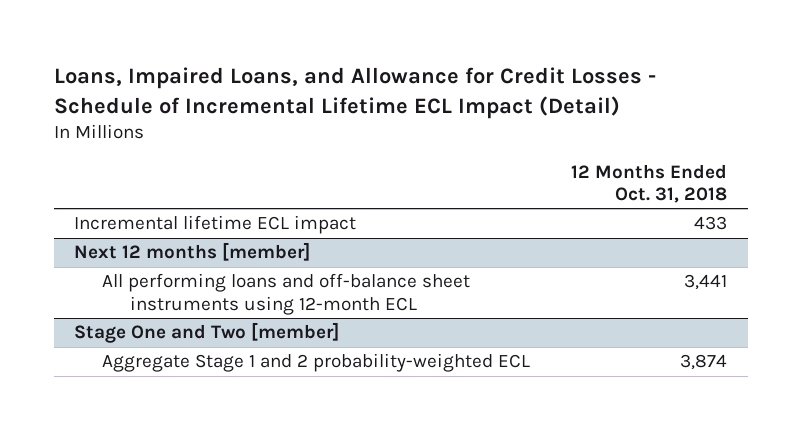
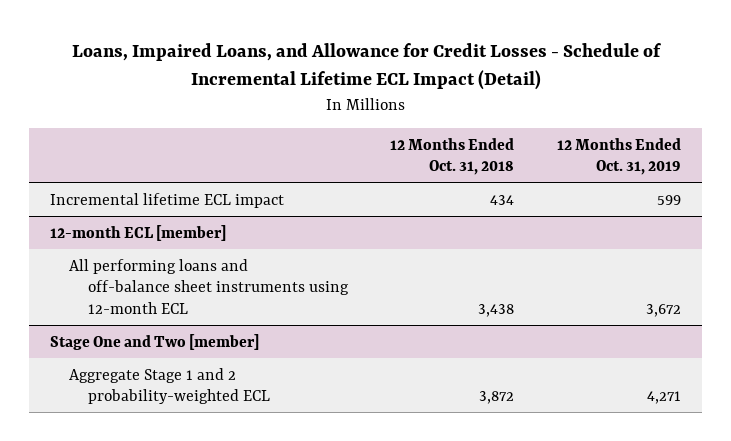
- | 12 Months Ended Oct. 31, 2018
+ | 12 Months Ended Oct. 31, 2018 | 12 Months Ended Oct. 31, 2019
- Incremental lifetime ECL impact | 433
- Next 12 months [member]
- All performing loans and off-balance sheet instruments using 12-month ECL | 3,441
+ Incremental lifetime ECL impact | 434 | 599
+ 12-month ECL [member]
+ All performing loans and off-balance sheet instruments using 12-month ECL | 3,438 | 3,672
@ Stage One and Two [member]
- Aggregate Stage 1 and 2 probability-weighted ECL | 3,874
+ Aggregate Stage 1 and 2 probability-weighted ECL | 3,872 | 4,271

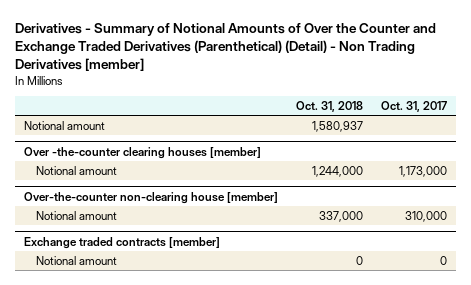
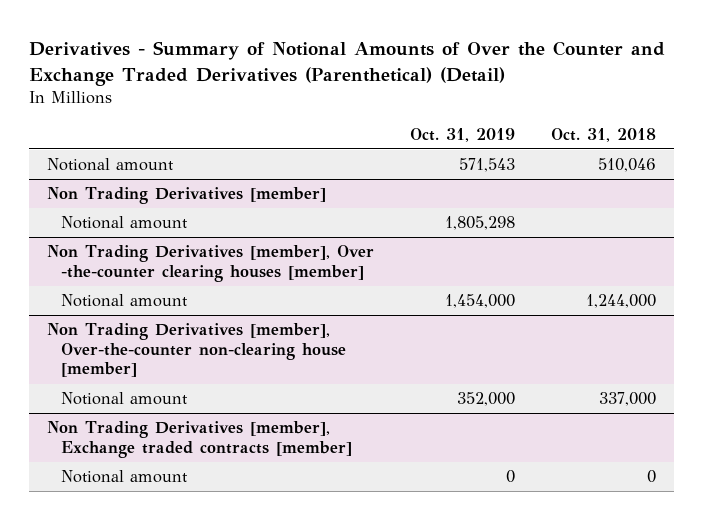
- Derivatives - Summary of Notional Amounts of Over the Counter and Exchange Traded Derivatives (Parenthetical) (Detail) - Non Trading Derivatives [member]
+ Derivatives - Summary of Notional Amounts of Over the Counter and Exchange Traded Derivatives (Parenthetical) (Detail)
- | Oct. 31, 2018 | Oct. 31, 2017
+ | Oct. 31, 2019 | Oct. 31, 2018
- Notional amount | 1,580,937 |
- Over -the-counter clearing houses [member]
+ Notional amount | 571,543 | 510,046
+ Non Trading Derivatives [member]
+ Notional amount | 1,805,298 |
+ Non Trading Derivatives [member], Over -the-counter clearing houses [member]
- Over-the-counter non-clearing house [member]
+ Non Trading Derivatives [member], Over-the-counter non-clearing house [member]
- Exchange traded contracts [member]
+ Non Trading Derivatives [member], Exchange traded contracts [member]

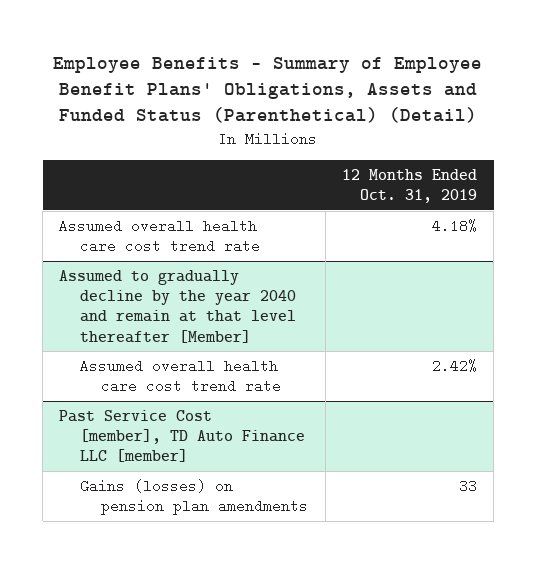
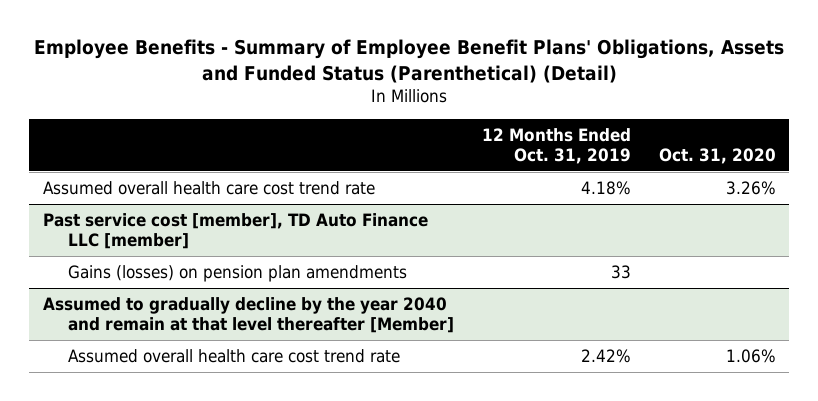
- | 12 Months Ended Oct. 31, 2019
+ | 12 Months Ended Oct. 31, 2019 | Oct. 31, 2020
+ Past service cost [member], TD Auto Finance LLC [member]
+ Gains (losses) on pension plan amendments | 33 |
- Past Service Cost [member], TD Auto Finance LLC [member]
- Gains (losses) on pension plan amendments | 33

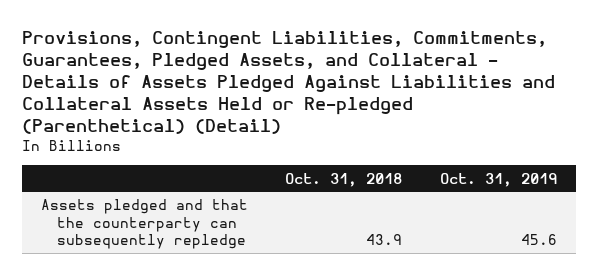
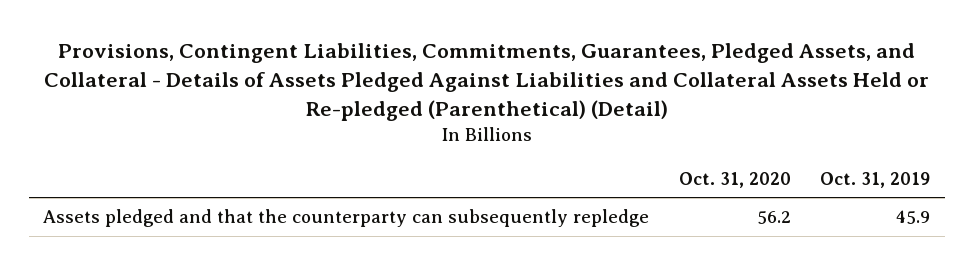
- | Oct. 31, 2018 | Oct. 31, 2019
+ | Oct. 31, 2020 | Oct. 31, 2019
- Assets pledged and that the counterparty can subsequently repledge | 43.9 | 45.6
+ Assets pledged and that the counterparty can subsequently repledge | 56.2 | 45.9

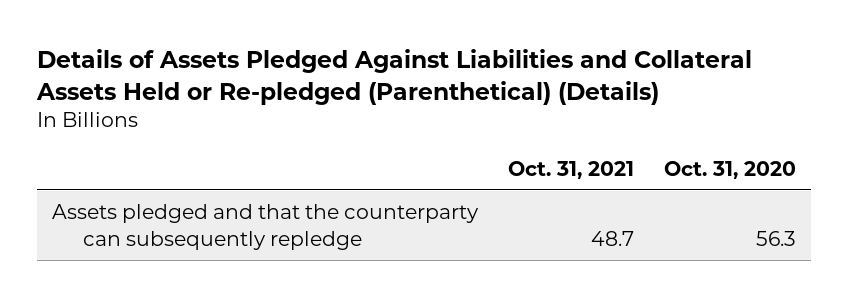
- Provisions, Contingent Liabilities, Commitments, Guarantees, Pledged Assets, and Collateral - Details of Assets Pledged Against Liabilities and Collateral Assets Held or Re-pledged (Parenthetical) (Detail)
+ Details of Assets Pledged Against Liabilities and Collateral Assets Held or Re-pledged (Parenthetical) (Details)
- | Oct. 31, 2020 | Oct. 31, 2019
+ | Oct. 31, 2021 | Oct. 31, 2020
- Assets pledged and that the counterparty can subsequently repledge | 56.2 | 45.9
+ Assets pledged and that the counterparty can subsequently repledge | 48.7 | 56.3

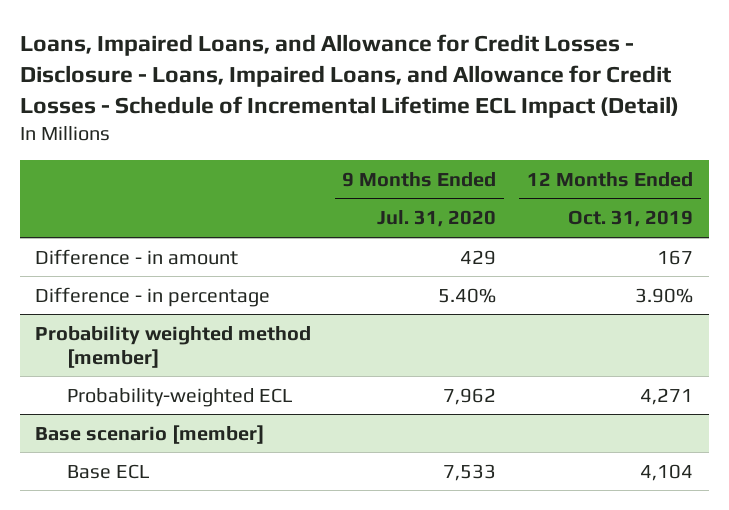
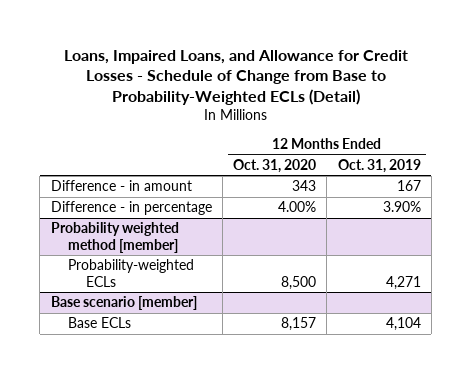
- Loans, Impaired Loans, and Allowance for Credit Losses - Disclosure - Loans, Impaired Loans, and Allowance for Credit Losses - Schedule of Incremental Lifetime ECL Impact (Detail)
+ Loans, Impaired Loans, and Allowance for Credit Losses - Schedule of Change from Base to Probability-Weighted ECLs (Detail)
- | 9 Months Ended Jul. 31, 2020 | 12 Months Ended Oct. 31, 2019
+ | 12 Months Ended Oct. 31, 2020 | 12 Months Ended Oct. 31, 2019
@ Probability weighted method [member]
- Probability-weighted ECL | 7,962 | 4,271
+ Probability-weighted ECLs | 8,500 | 4,271
@ Base scenario [member]
- Base ECL | 7,533 | 4,104
+ Base ECLs | 8,157 | 4,104

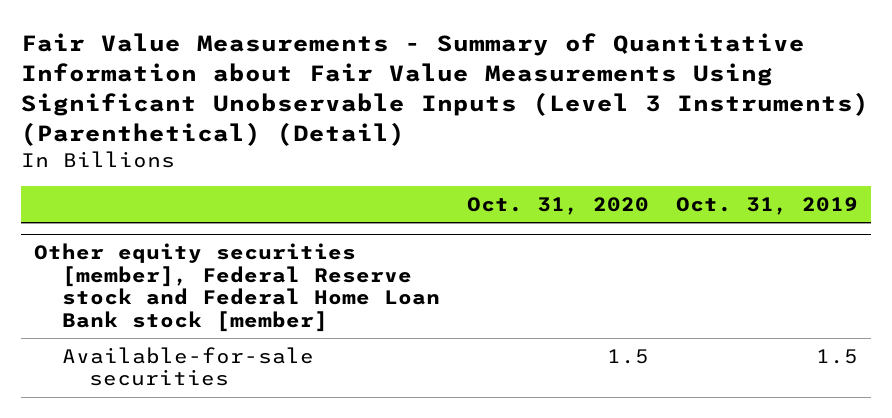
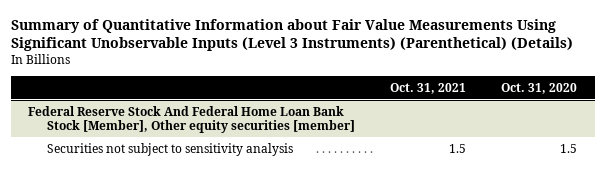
- Fair Value Measurements - Summary of Quantitative Information about Fair Value Measurements Using Significant Unobservable Inputs (Level 3 Instruments) (Parenthetical) (Detail)
+ Summary of Quantitative Information about Fair Value Measurements Using Significant Unobservable Inputs (Level 3 Instruments) (Parenthetical) (Details)
- | Oct. 31, 2020 | Oct. 31, 2019
+ | Oct. 31, 2021 | Oct. 31, 2020
- Other equity securities [member], Federal Reserve stock and Federal Home Loan Bank stock [member]
- Available-for-sale securities | 1.5 | 1.5
+ Federal Reserve Stock And Federal Home Loan Bank Stock [Member], Other equity securities [member]
+ Securities not subject to sensitivity analysis | 1.5 | 1.5

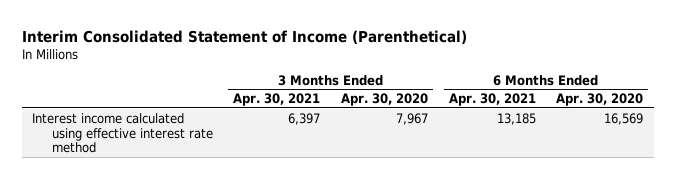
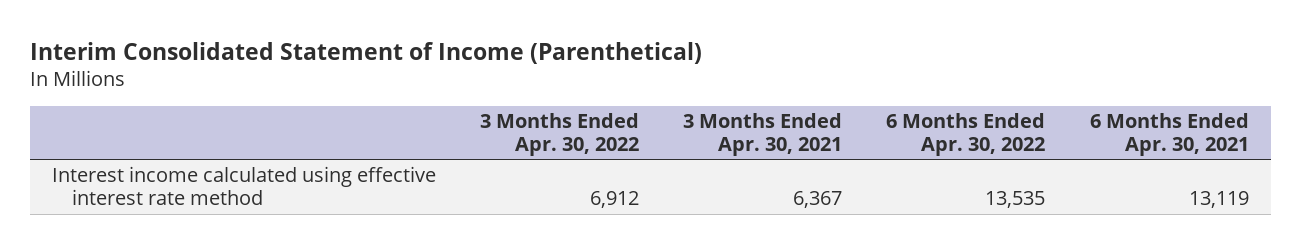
- | 3 Months Ended Apr. 30, 2021 | 3 Months Ended Apr. 30, 2020 | 6 Months Ended Apr. 30, 2021 | 6 Months Ended Apr. 30, 2020
+ | 3 Months Ended Apr. 30, 2022 | 3 Months Ended Apr. 30, 2021 | 6 Months Ended Apr. 30, 2022 | 6 Months Ended Apr. 30, 2021
- Interest income calculated using effective interest rate method | 6,397 | 7,967 | 13,185 | 16,569
+ Interest income calculated using effective interest rate method | 6,912 | 6,367 | 13,535 | 13,119

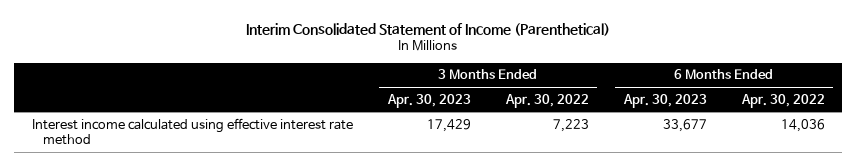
- | 3 Months Ended Apr. 30, 2022 | 3 Months Ended Apr. 30, 2021 | 6 Months Ended Apr. 30, 2022 | 6 Months Ended Apr. 30, 2021
+ | 3 Months Ended Apr. 30, 2023 | 3 Months Ended Apr. 30, 2022 | 6 Months Ended Apr. 30, 2023 | 6 Months Ended Apr. 30, 2022
- Interest income calculated using effective interest rate method | 6,912 | 6,367 | 13,535 | 13,119
+ Interest income calculated using effective interest rate method | 17,429 | 7,223 | 33,677 | 14,036

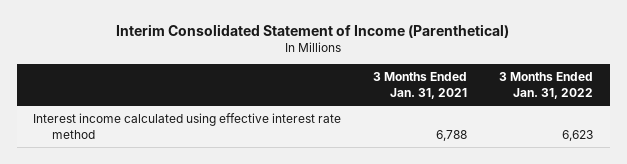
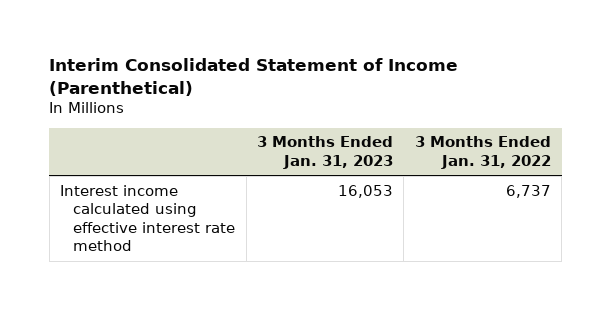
- | 3 Months Ended Jan. 31, 2021 | 3 Months Ended Jan. 31, 2022
+ | 3 Months Ended Jan. 31, 2023 | 3 Months Ended Jan. 31, 2022
- Interest income calculated using effective interest rate method | 6,788 | 6,623
+ Interest income calculated using effective interest rate method | 16,053 | 6,737

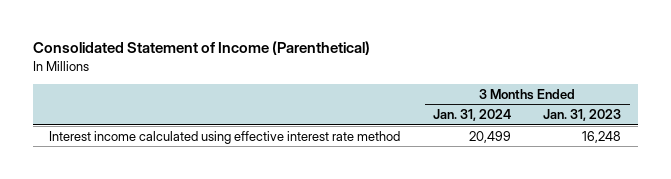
- Interim Consolidated Statement of Income (Parenthetical)
+ Consolidated Statement of Income (Parenthetical)
- | 3 Months Ended Jan. 31, 2023 | 3 Months Ended Jan. 31, 2022
+ | 3 Months Ended Jan. 31, 2024 | 3 Months Ended Jan. 31, 2023
- Interest income calculated using effective interest rate method | 16,053 | 6,737
+ Interest income calculated using effective interest rate method | 20,499 | 16,248

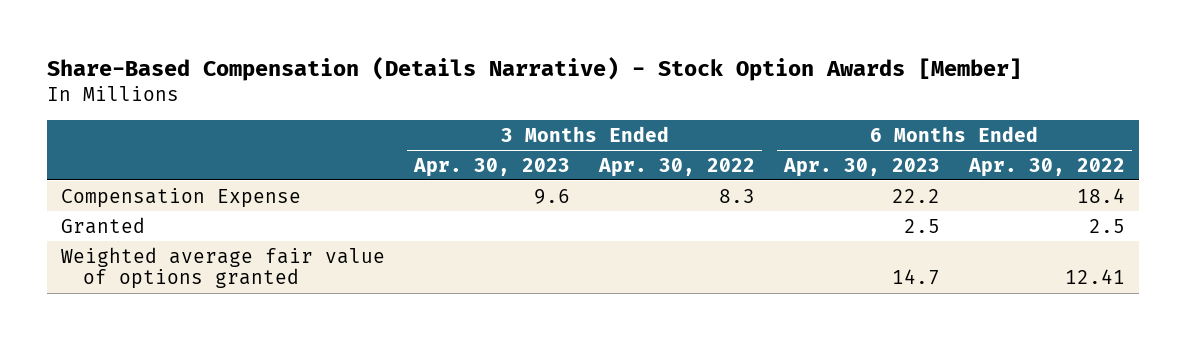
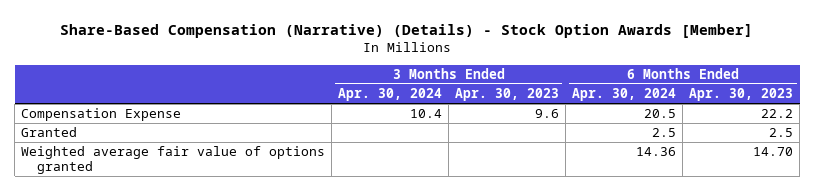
- Share-Based Compensation (Details Narrative) - Stock Option Awards [Member]
+ Share-Based Compensation (Narrative) (Details) - Stock Option Awards [Member]
- | 3 Months Ended Apr. 30, 2023 | 3 Months Ended Apr. 30, 2022 | 6 Months Ended Apr. 30, 2023 | 6 Months Ended Apr. 30, 2022
+ | 3 Months Ended Apr. 30, 2024 | 3 Months Ended Apr. 30, 2023 | 6 Months Ended Apr. 30, 2024 | 6 Months Ended Apr. 30, 2023
- Weighted average fair value of options granted | | | 14.7 | 12.41
+ Weighted average fair value of options granted | | | 14.36 | 14.70

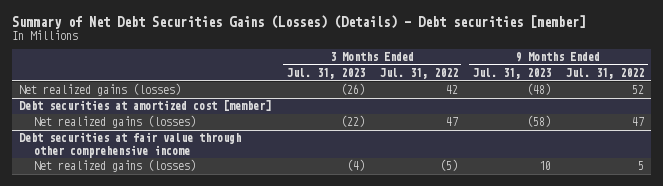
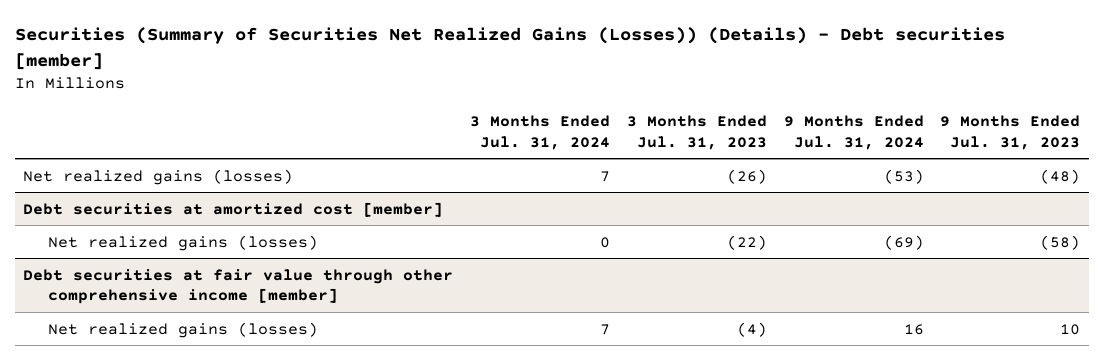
- Summary of Net Debt Securities Gains (Losses) (Details) - Debt securities [member]
+ Securities (Summary of Securities Net Realized Gains (Losses)) (Details) - Debt securities [member]
- | 3 Months Ended Jul. 31, 2023 | 3 Months Ended Jul. 31, 2022 | 9 Months Ended Jul. 31, 2023 | 9 Months Ended Jul. 31, 2022
+ | 3 Months Ended Jul. 31, 2024 | 3 Months Ended Jul. 31, 2023 | 9 Months Ended Jul. 31, 2024 | 9 Months Ended Jul. 31, 2023
- Debt securities at fair value through other comprehensive income
+ Debt securities at fair value through other comprehensive income [member]

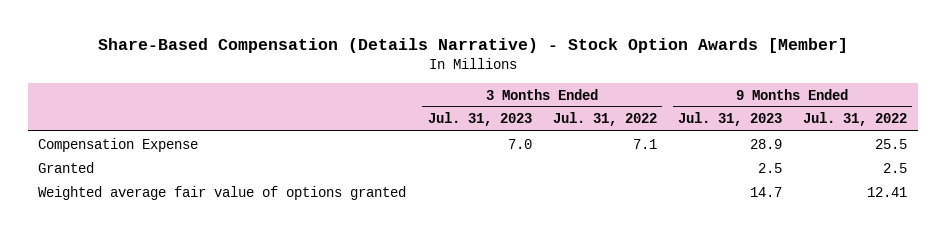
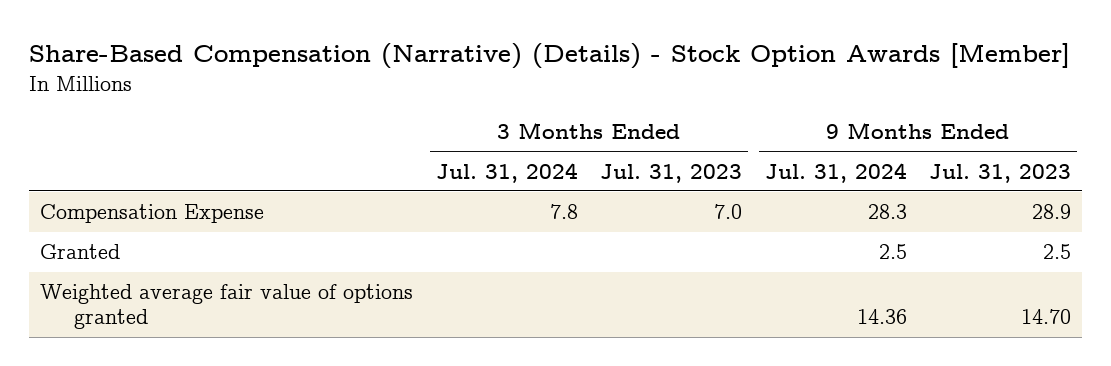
- Share-Based Compensation (Details Narrative) - Stock Option Awards [Member]
+ Share-Based Compensation (Narrative) (Details) - Stock Option Awards [Member]
- | 3 Months Ended Jul. 31, 2023 | 3 Months Ended Jul. 31, 2022 | 9 Months Ended Jul. 31, 2023 | 9 Months Ended Jul. 31, 2022
+ | 3 Months Ended Jul. 31, 2024 | 3 Months Ended Jul. 31, 2023 | 9 Months Ended Jul. 31, 2024 | 9 Months Ended Jul. 31, 2023
- Weighted average fair value of options granted | | | 14.7 | 12.41
+ Weighted average fair value of options granted | | | 14.36 | 14.70

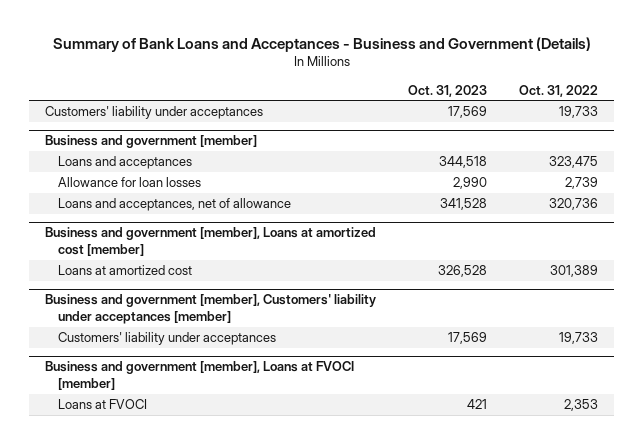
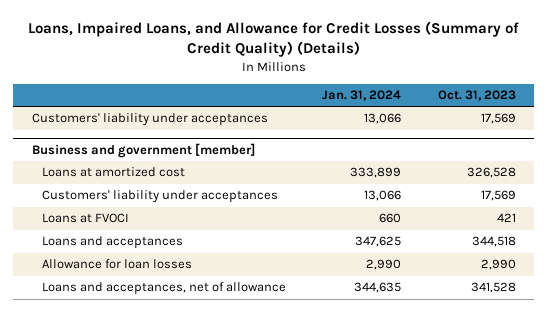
- Summary of Bank Loans and Acceptances - Business and Government (Details)
+ Loans, Impaired Loans, and Allowance for Credit Losses (Summary of Credit Quality) (Details)
- | Oct. 31, 2023 | Oct. 31, 2022
+ | Jan. 31, 2024 | Oct. 31, 2023
- Business and government [member], Loans at amortized cost [member]
- Business and government [member], Customers' liability under acceptances [member]
- Business and government [member], Loans at FVOCI [member]
@ Business and government [member]
moved down: Loans and acceptances | 347,625 | 344,518
moved down: Allowance for loan losses | 2,990 | 2,990
moved down: Loans and acceptances, net of allowance | 344,635 | 341,528

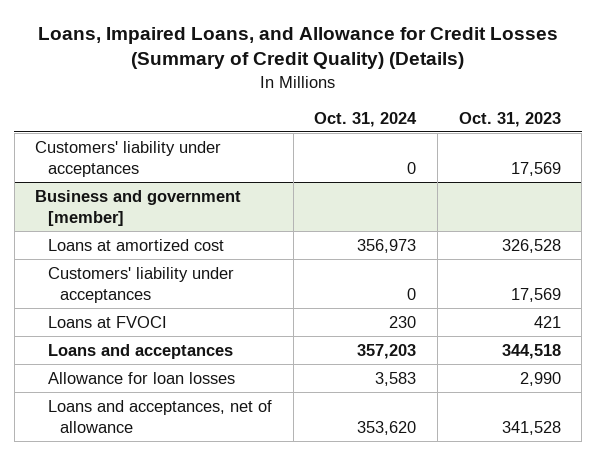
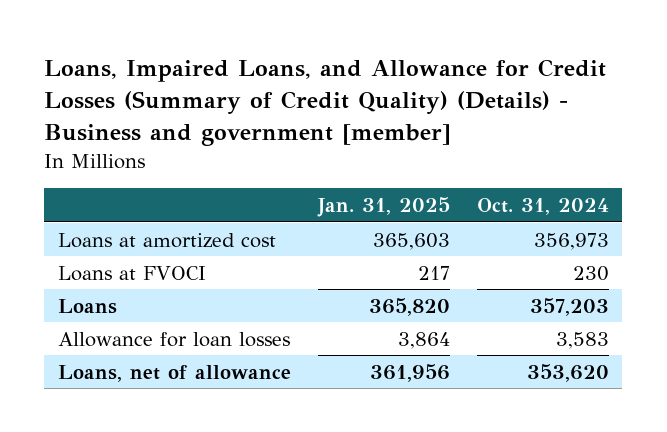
- Loans, Impaired Loans, and Allowance for Credit Losses (Summary of Credit Quality) (Details)
+ Loans, Impaired Loans, and Allowance for Credit Losses (Summary of Credit Quality) (Details) - Business and government [member]
- | Oct. 31, 2024 | Oct. 31, 2023
+ | Jan. 31, 2025 | Oct. 31, 2024
- Customers' liability under acceptances | 0 | 17,569
- Business and government [member]
- Customers' liability under acceptances | 0 | 17,569
- Loans and acceptances | 357,203 | 344,518
+ Loans | 365,820 | 357,203
- Loans and acceptances, net of allowance | 353,620 | 341,528
+ Loans, net of allowance | 361,956 | 353,620

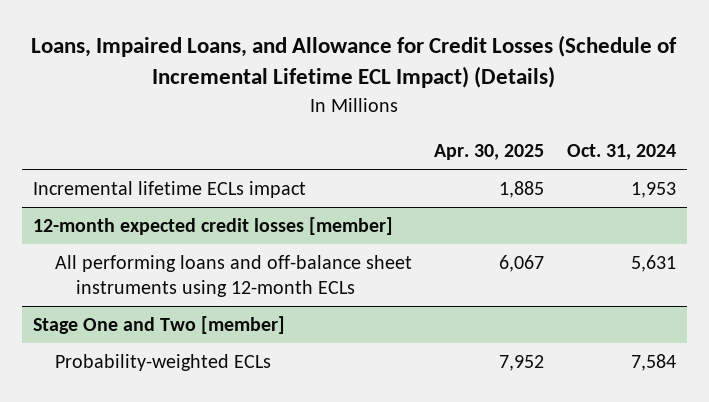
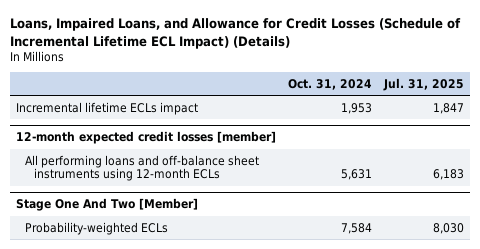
- | Apr. 30, 2025 | Oct. 31, 2024
+ | Oct. 31, 2024 | Jul. 31, 2025
- Stage One and Two [member]
+ Stage One And Two [Member]

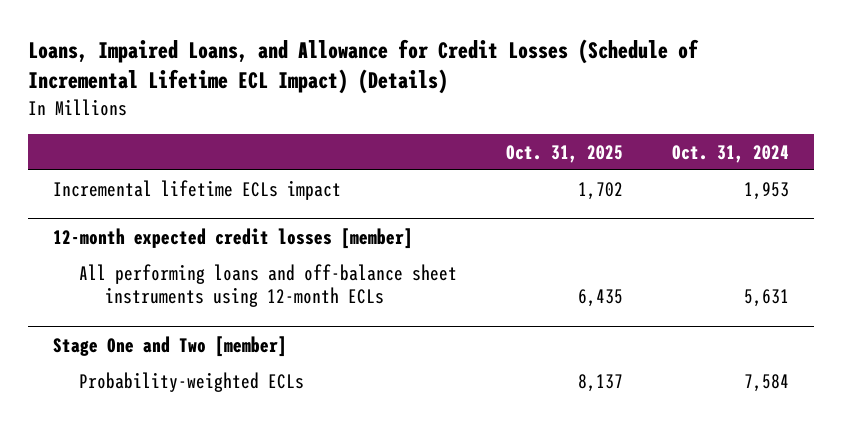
- | Oct. 31, 2024 | Jul. 31, 2025
+ | Oct. 31, 2025 | Oct. 31, 2024
- Stage One And Two [Member]
+ Stage One and Two [member]

